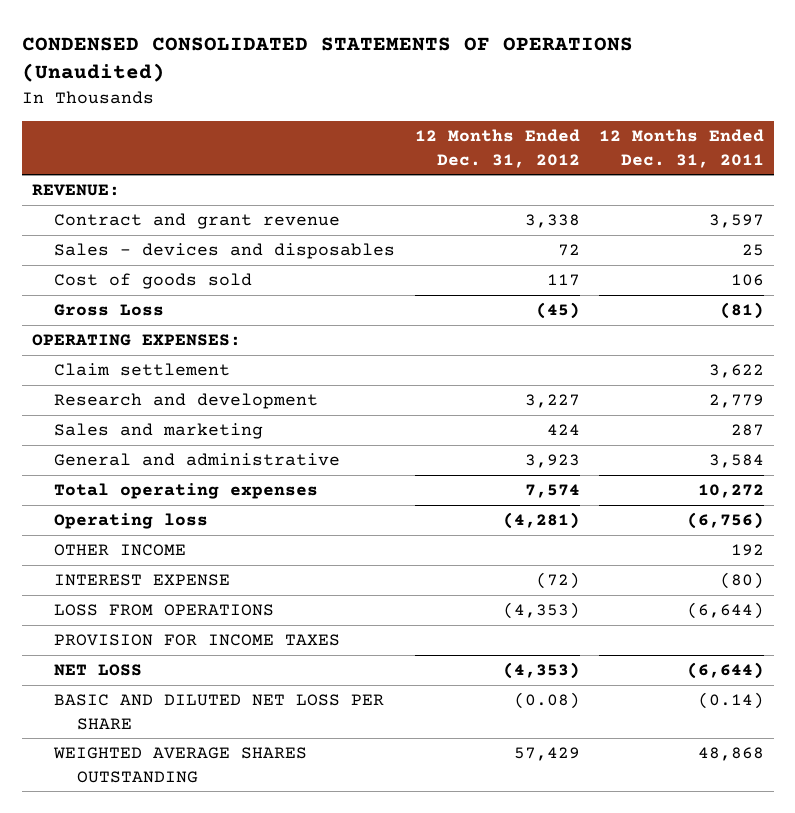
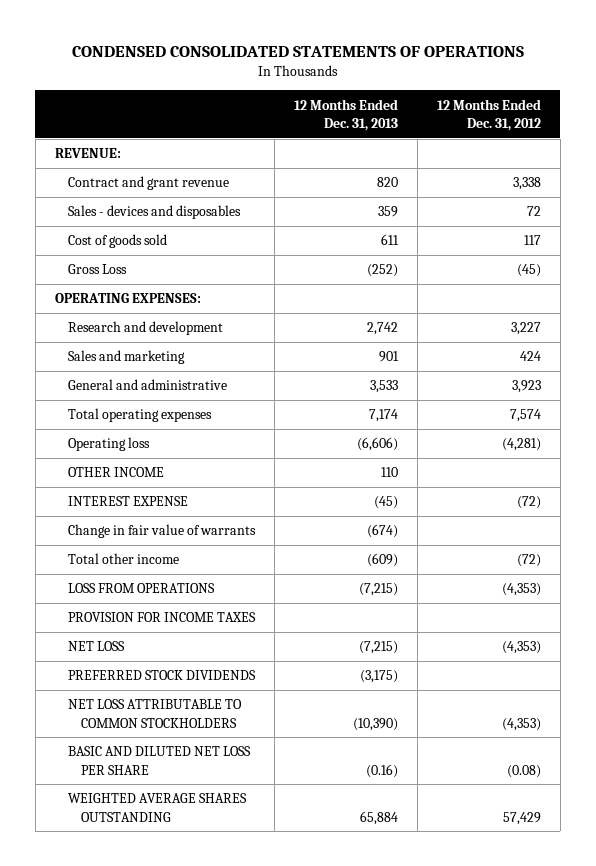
- CONDENSED CONSOLIDATED STATEMENTS OF OPERATIONS (Unaudited)
+ CONDENSED CONSOLIDATED STATEMENTS OF OPERATIONS
- | 12 Months Ended Dec. 31, 2012 | 12 Months Ended Dec. 31, 2011
+ | 12 Months Ended Dec. 31, 2013 | 12 Months Ended Dec. 31, 2012
- Claim settlement | | 3,622
+ Change in fair value of warrants | (674) |
+ Total other income | (609) | (72)
+ PREFERRED STOCK DIVIDENDS | (3,175) |
+ NET LOSS ATTRIBUTABLE TO COMMON STOCKHOLDERS | (10,390) | (4,353)

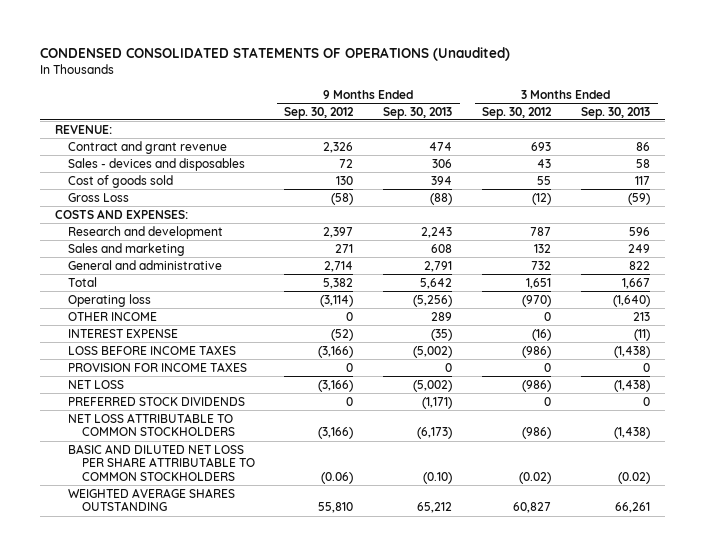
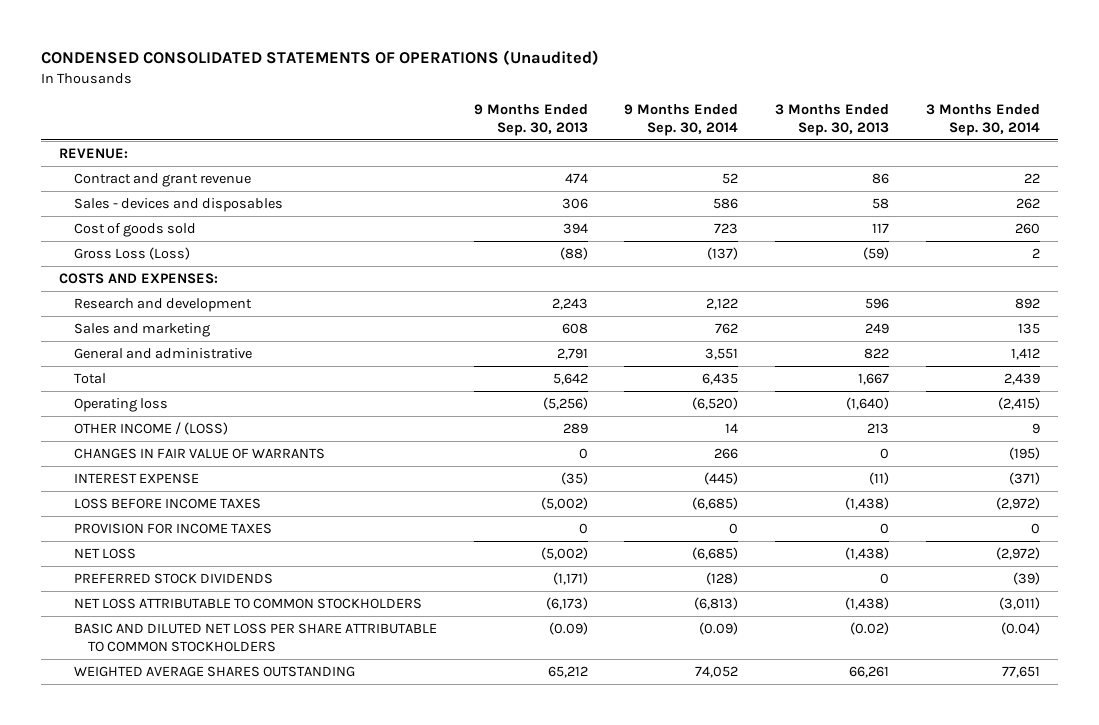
- | 9 Months Ended Sep. 30, 2012 | 9 Months Ended Sep. 30, 2013 | 3 Months Ended Sep. 30, 2012 | 3 Months Ended Sep. 30, 2013
+ | 9 Months Ended Sep. 30, 2013 | 9 Months Ended Sep. 30, 2014 | 3 Months Ended Sep. 30, 2013 | 3 Months Ended Sep. 30, 2014
- Gross Loss | (58) | (88) | (12) | (59)
+ Gross Loss (Loss) | (88) | (137) | (59) | 2
- OTHER INCOME | 0 | 289 | 0 | 213
+ OTHER INCOME / (LOSS) | 289 | 14 | 213 | 9
+ CHANGES IN FAIR VALUE OF WARRANTS | 0 | 266 | 0 | (195)
- BASIC AND DILUTED NET LOSS PER SHARE ATTRIBUTABLE TO COMMON STOCKHOLDERS | (0.06) | (0.10) | (0.02) | (0.02)
+ BASIC AND DILUTED NET LOSS PER SHARE ATTRIBUTABLE TO COMMON STOCKHOLDERS | (0.09) | (0.09) | (0.02) | (0.04)

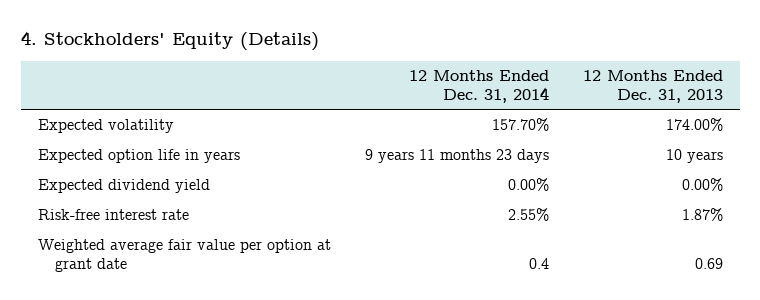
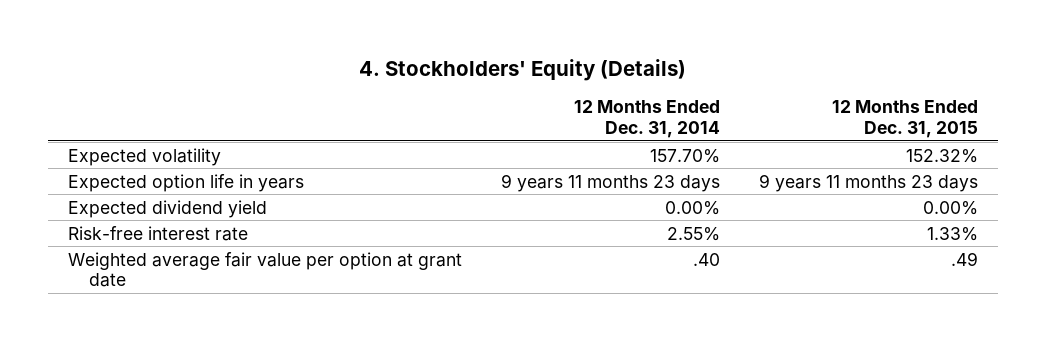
- | 12 Months Ended Dec. 31, 2014 | 12 Months Ended Dec. 31, 2013
+ | 12 Months Ended Dec. 31, 2014 | 12 Months Ended Dec. 31, 2015
- Weighted average fair value per option at grant date | 0.4 | 0.69
+ Weighted average fair value per option at grant date | .40 | .49

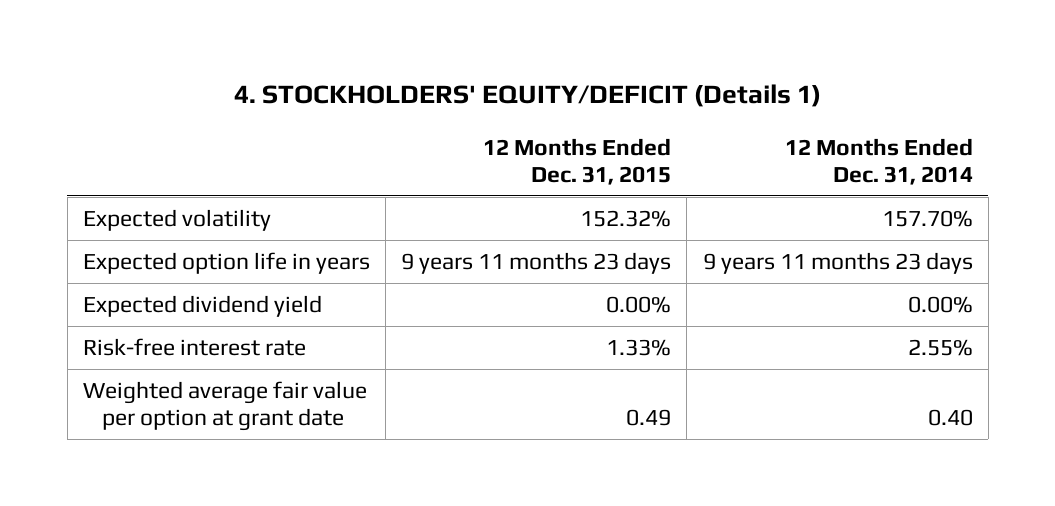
- 4. Stockholders' Equity (Details)
+ 4. STOCKHOLDERS' EQUITY/DEFICIT (Details 1)
- | 12 Months Ended Dec. 31, 2014 | 12 Months Ended Dec. 31, 2015
+ | 12 Months Ended Dec. 31, 2015 | 12 Months Ended Dec. 31, 2014
- Weighted average fair value per option at grant date | .40 | .49
+ Weighted average fair value per option at grant date | 0.49 | 0.40

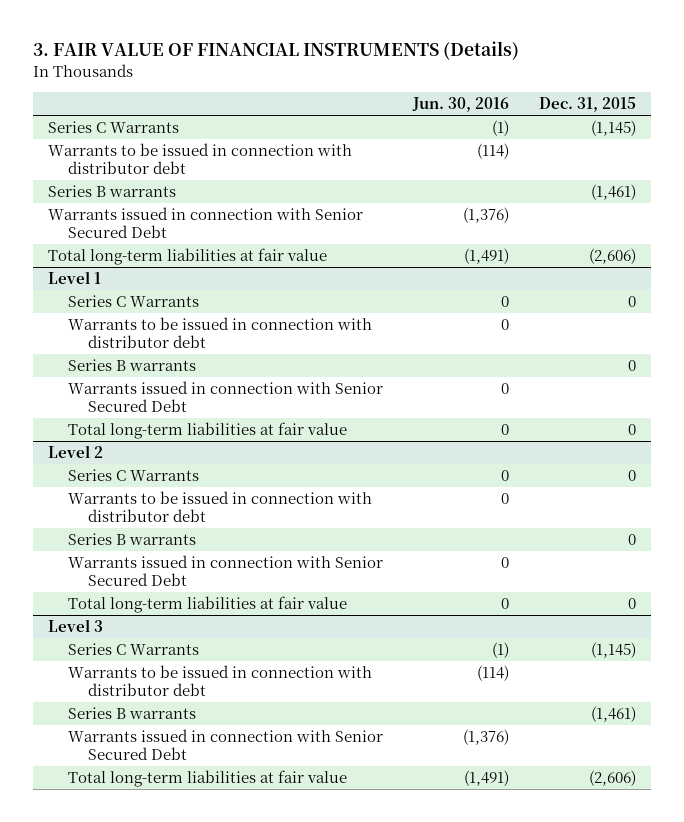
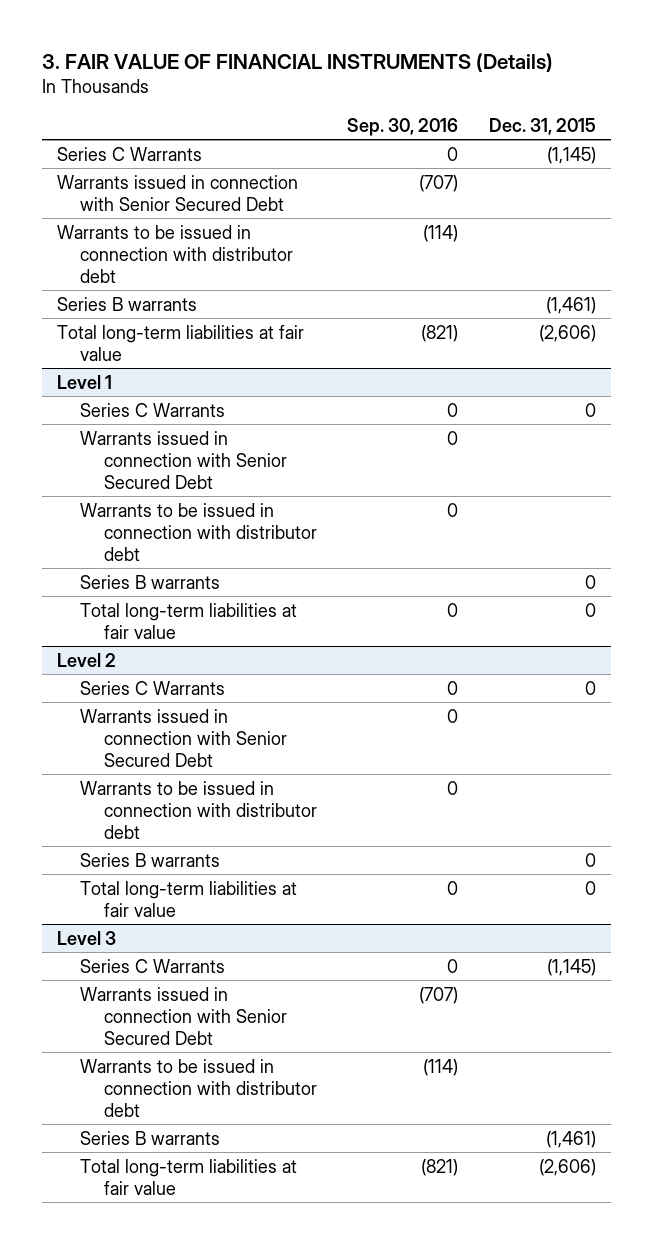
- | Jun. 30, 2016 | Dec. 31, 2015
+ | Sep. 30, 2016 | Dec. 31, 2015
moved up: Warrants issued in connection with Senior Secured Debt | (707) |
@ Level 1
moved up: Warrants issued in connection with Senior Secured Debt | 0 |
@ Level 2
moved up: Warrants issued in connection with Senior Secured Debt | 0 |
@ Level 3
moved up: Warrants issued in connection with Senior Secured Debt | (707) |

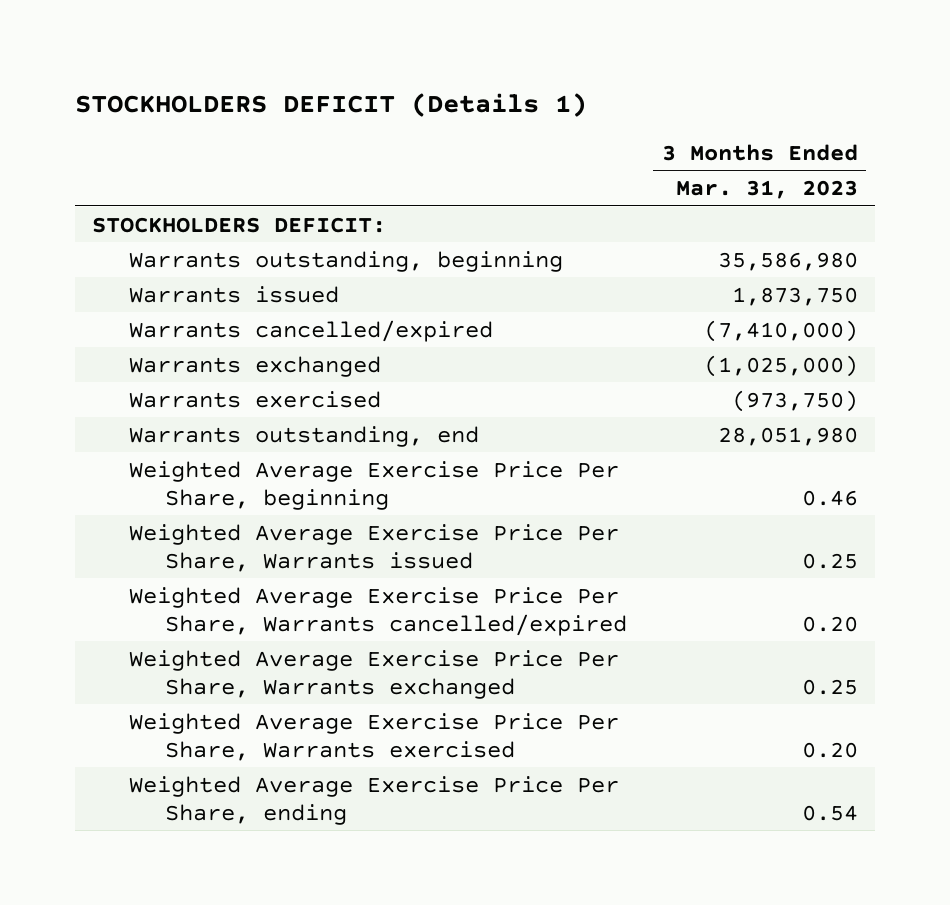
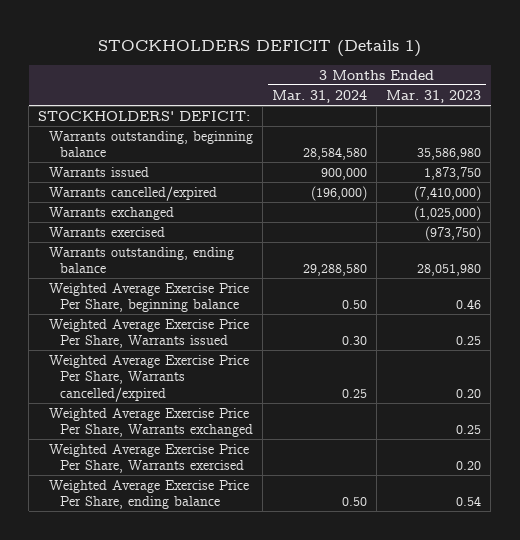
- | 3 Months Ended Mar. 31, 2023
+ | 3 Months Ended Mar. 31, 2024 | 3 Months Ended Mar. 31, 2023
- STOCKHOLDERS DEFICIT:
- Warrants outstanding, beginning | 35,586,980
+ STOCKHOLDERS' DEFICIT:
+ Warrants outstanding, beginning balance | 28,584,580 | 35,586,980
- Warrants outstanding, end | 28,051,980
- Weighted Average Exercise Price Per Share, beginning | 0.46
+ Warrants outstanding, ending balance | 29,288,580 | 28,051,980
+ Weighted Average Exercise Price Per Share, beginning balance | 0.50 | 0.46
- Weighted Average Exercise Price Per Share, ending | 0.54
+ Weighted Average Exercise Price Per Share, ending balance | 0.50 | 0.54

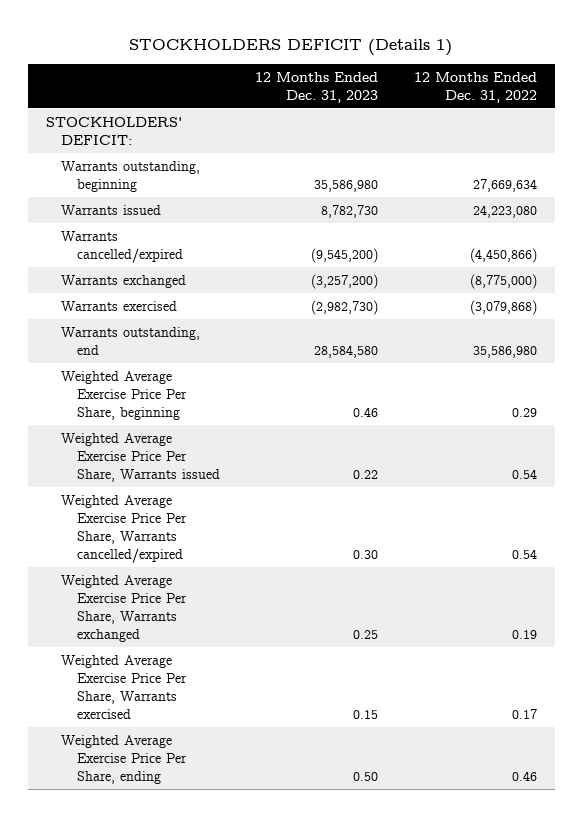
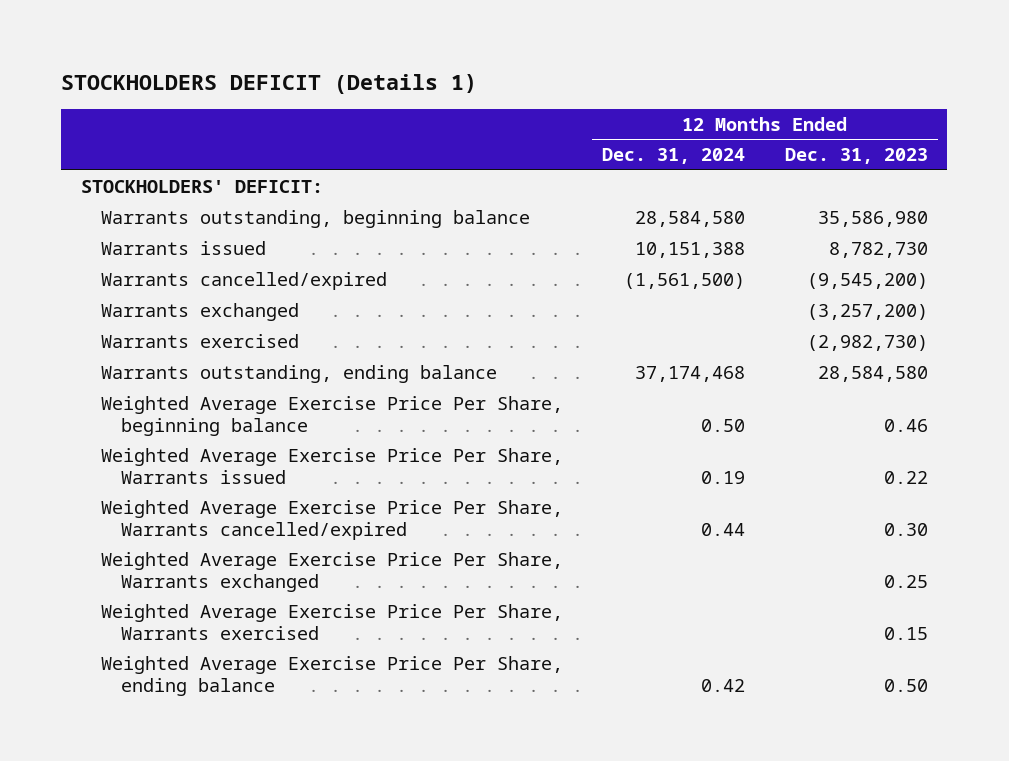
- | 12 Months Ended Dec. 31, 2023 | 12 Months Ended Dec. 31, 2022
+ | 12 Months Ended Dec. 31, 2024 | 12 Months Ended Dec. 31, 2023
- Warrants outstanding, beginning | 35,586,980 | 27,669,634
+ Warrants outstanding, beginning balance | 28,584,580 | 35,586,980
- Warrants outstanding, end | 28,584,580 | 35,586,980
- Weighted Average Exercise Price Per Share, beginning | 0.46 | 0.29
+ Warrants outstanding, ending balance | 37,174,468 | 28,584,580
+ Weighted Average Exercise Price Per Share, beginning balance | 0.50 | 0.46
- Weighted Average Exercise Price Per Share, ending | 0.50 | 0.46
+ Weighted Average Exercise Price Per Share, ending balance | 0.42 | 0.50

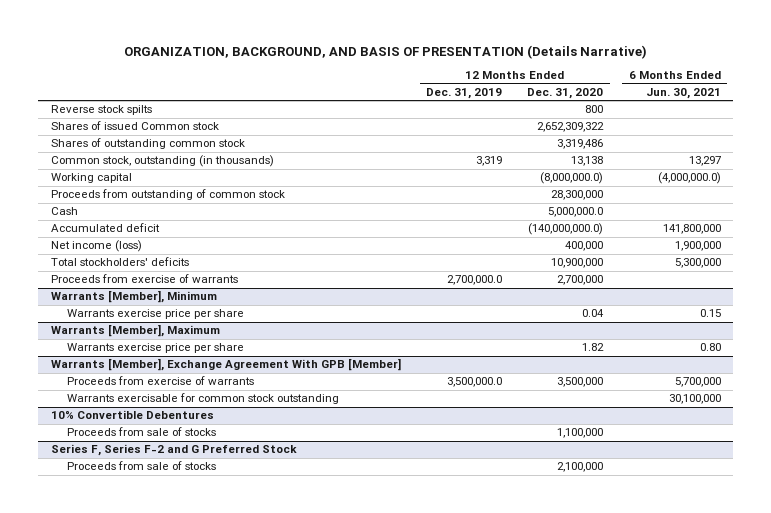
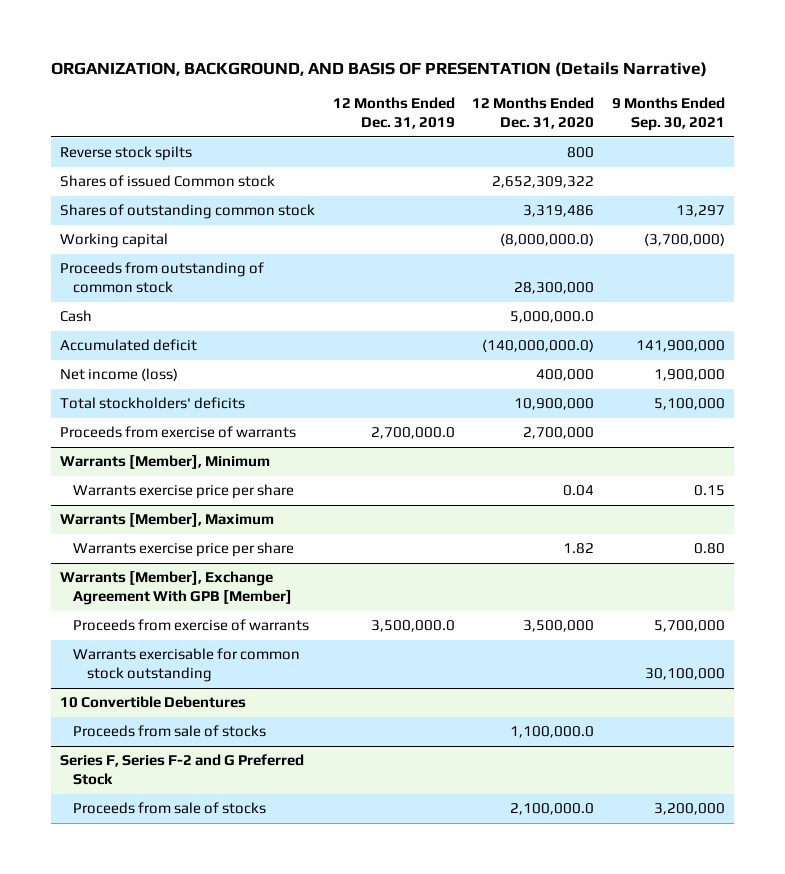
- | 12 Months Ended Dec. 31, 2019 | 12 Months Ended Dec. 31, 2020 | 6 Months Ended Jun. 30, 2021
+ | 12 Months Ended Dec. 31, 2019 | 12 Months Ended Dec. 31, 2020 | 9 Months Ended Sep. 30, 2021
- Common stock, outstanding (in thousands) | 3,319 | 13,138 | 13,297
- 10% Convertible Debentures
- Proceeds from sale of stocks | | 1,100,000 |
+ 10 Convertible Debentures
+ Proceeds from sale of stocks | | 1,100,000.0 |
@ Series F, Series F-2 and G Preferred Stock
- Proceeds from sale of stocks | | 2,100,000 |
+ Proceeds from sale of stocks | | 2,100,000.0 | 3,200,000

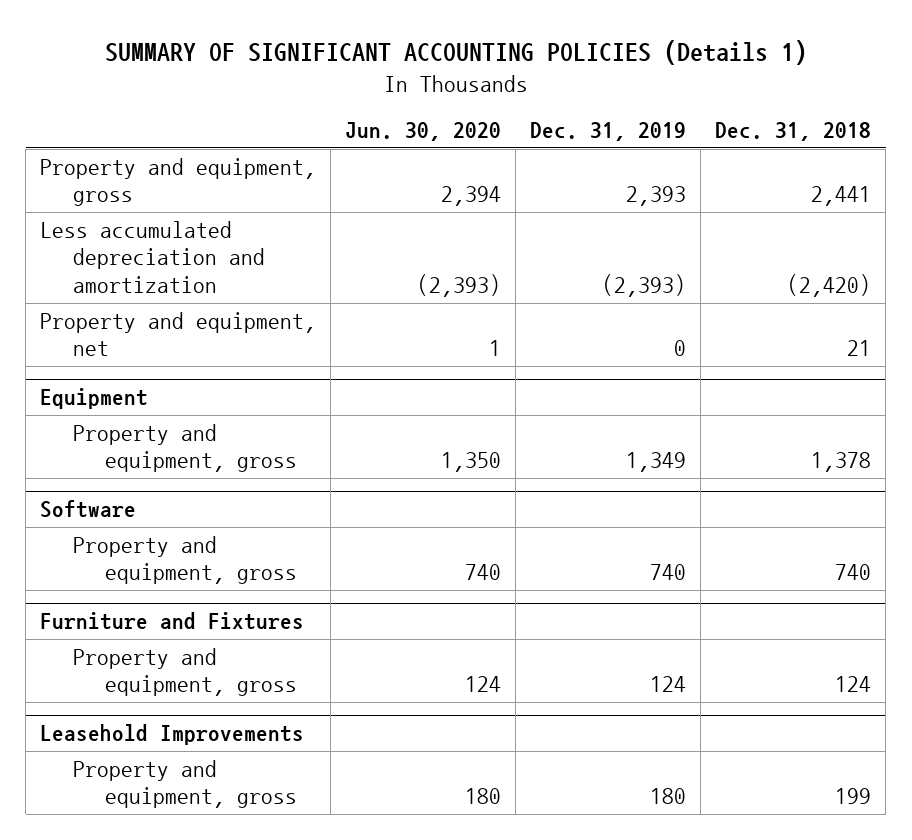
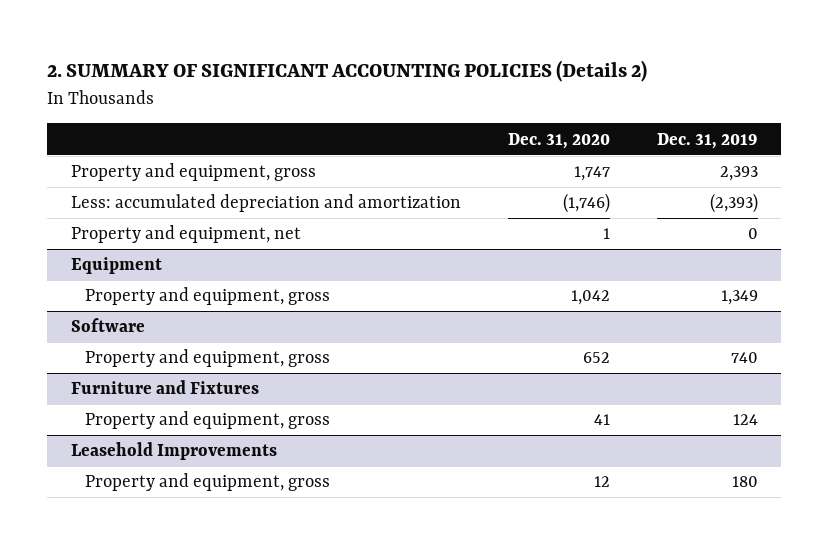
- SUMMARY OF SIGNIFICANT ACCOUNTING POLICIES (Details 1)
+ 2. SUMMARY OF SIGNIFICANT ACCOUNTING POLICIES (Details 2)
- | Jun. 30, 2020 | Dec. 31, 2019 | Dec. 31, 2018
+ | Dec. 31, 2020 | Dec. 31, 2019
- Less accumulated depreciation and amortization | (2,393) | (2,393) | (2,420)
+ Less: accumulated depreciation and amortization | (1,746) | (2,393)

